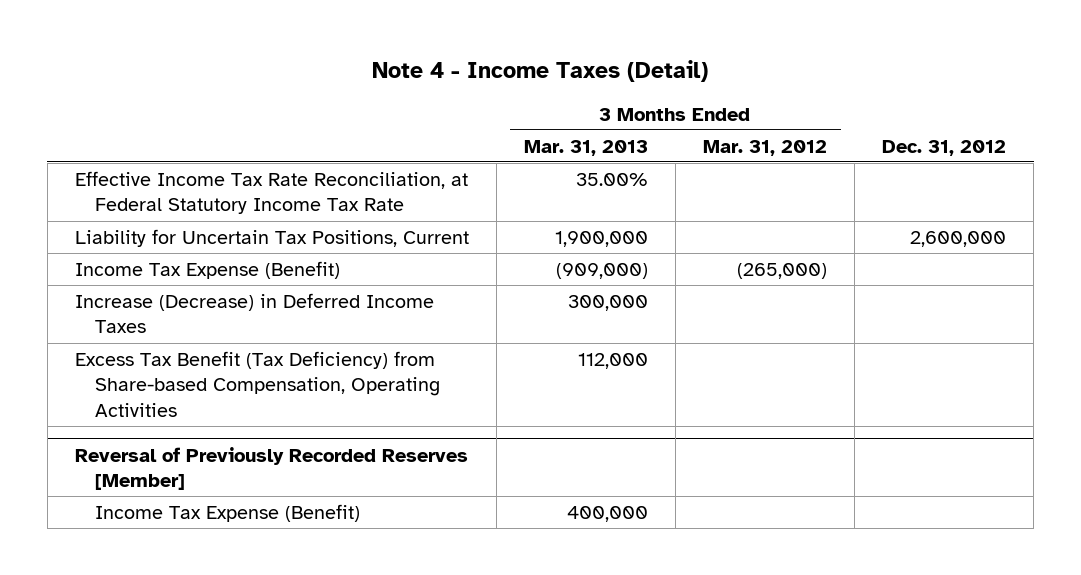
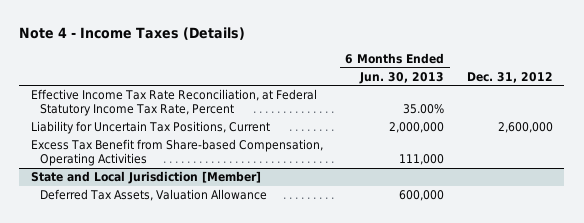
- Note 4 - Income Taxes (Detail)
+ Note 4 - Income Taxes (Details)
- | 3 Months Ended Mar. 31, 2013 | 3 Months Ended Mar. 31, 2012 | Dec. 31, 2012
+ | 6 Months Ended Jun. 30, 2013 | Dec. 31, 2012
- Effective Income Tax Rate Reconciliation, at Federal Statutory Income Tax Rate | 35.00% | |
+ Effective Income Tax Rate Reconciliation, at Federal Statutory Income Tax Rate, Percent | 35.00% |
- Income Tax Expense (Benefit) | (909,000) | (265,000) |
- Increase (Decrease) in Deferred Income Taxes | 300,000 | |
- Excess Tax Benefit (Tax Deficiency) from Share-based Compensation, Operating Activities | 112,000 | |
- Reversal of Previously Recorded Reserves [Member]
- Income Tax Expense (Benefit) | 400,000 | |
+ Excess Tax Benefit from Share-based Compensation, Operating Activities | 111,000 |
+ State and Local Jurisdiction [Member]
+ Deferred Tax Assets, Valuation Allowance | 600,000 |

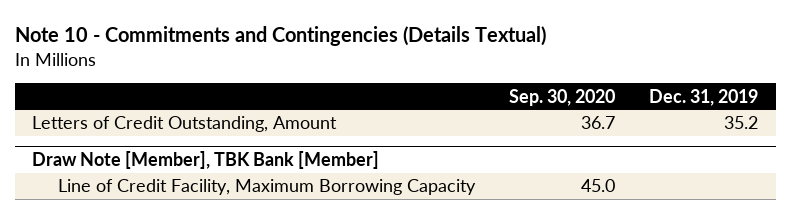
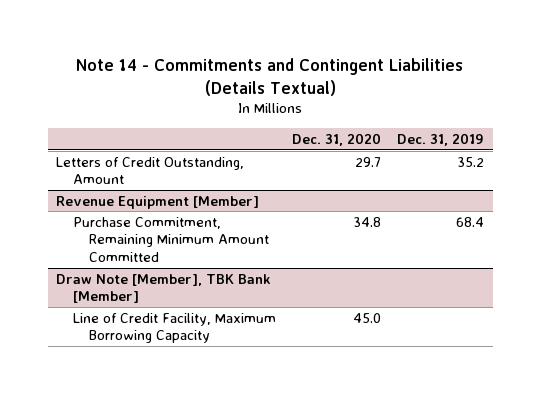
- Note 10 - Commitments and Contingencies (Details Textual)
+ Note 14 - Commitments and Contingent Liabilities (Details Textual)
- | Sep. 30, 2020 | Dec. 31, 2019
+ | Dec. 31, 2020 | Dec. 31, 2019
+ Revenue Equipment [Member]
+ Purchase Commitment, Remaining Minimum Amount Committed | 34.8 | 68.4

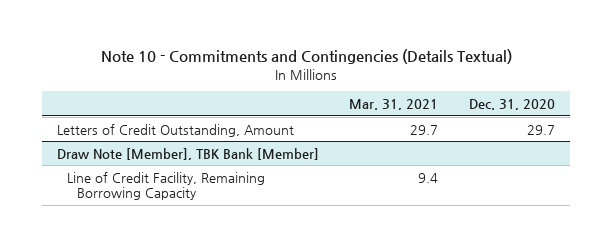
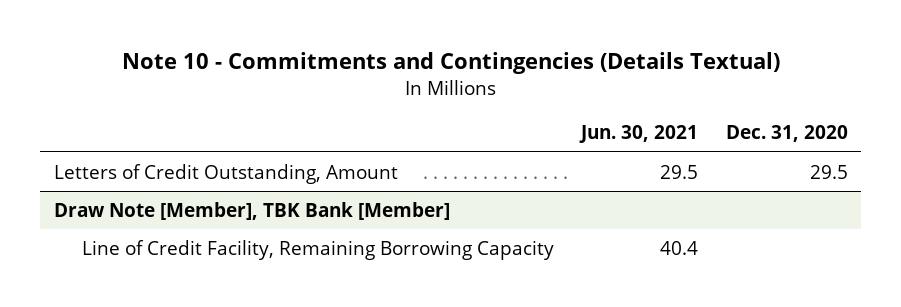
- | Mar. 31, 2021 | Dec. 31, 2020
+ | Jun. 30, 2021 | Dec. 31, 2020
- Letters of Credit Outstanding, Amount | 29.7 | 29.7
+ Letters of Credit Outstanding, Amount | 29.5 | 29.5

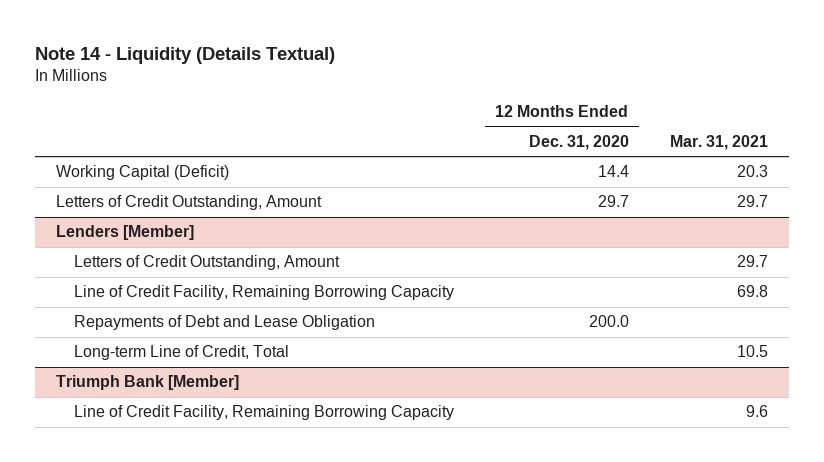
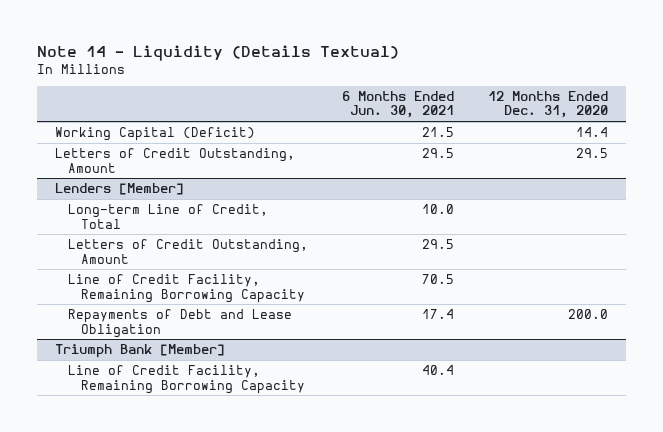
- | 12 Months Ended Dec. 31, 2020 | Mar. 31, 2021
+ | 6 Months Ended Jun. 30, 2021 | 12 Months Ended Dec. 31, 2020
- Letters of Credit Outstanding, Amount | 29.7 | 29.7
+ Letters of Credit Outstanding, Amount | 29.5 | 29.5
@ Lenders [Member]
moved up: Long-term Line of Credit, Total | 10.0 |

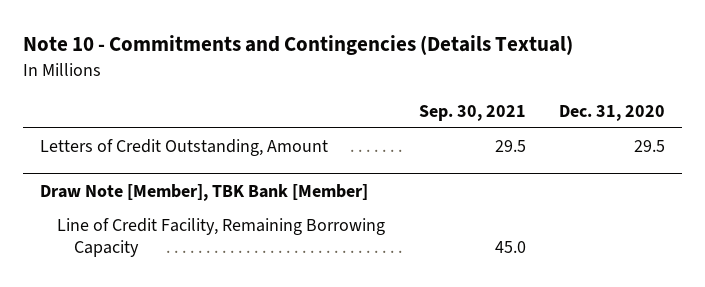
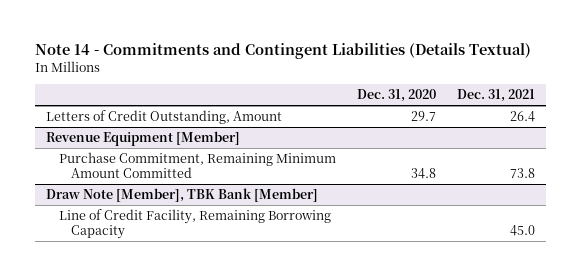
- Note 10 - Commitments and Contingencies (Details Textual)
+ Note 14 - Commitments and Contingent Liabilities (Details Textual)
- | Sep. 30, 2021 | Dec. 31, 2020
+ | Dec. 31, 2020 | Dec. 31, 2021
- Letters of Credit Outstanding, Amount | 29.5 | 29.5
+ Letters of Credit Outstanding, Amount | 29.7 | 26.4
+ Revenue Equipment [Member]
+ Purchase Commitment, Remaining Minimum Amount Committed | 34.8 | 73.8

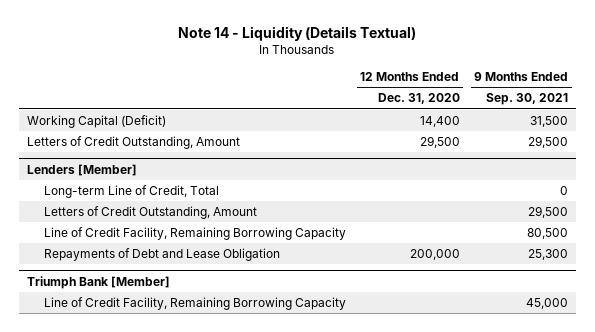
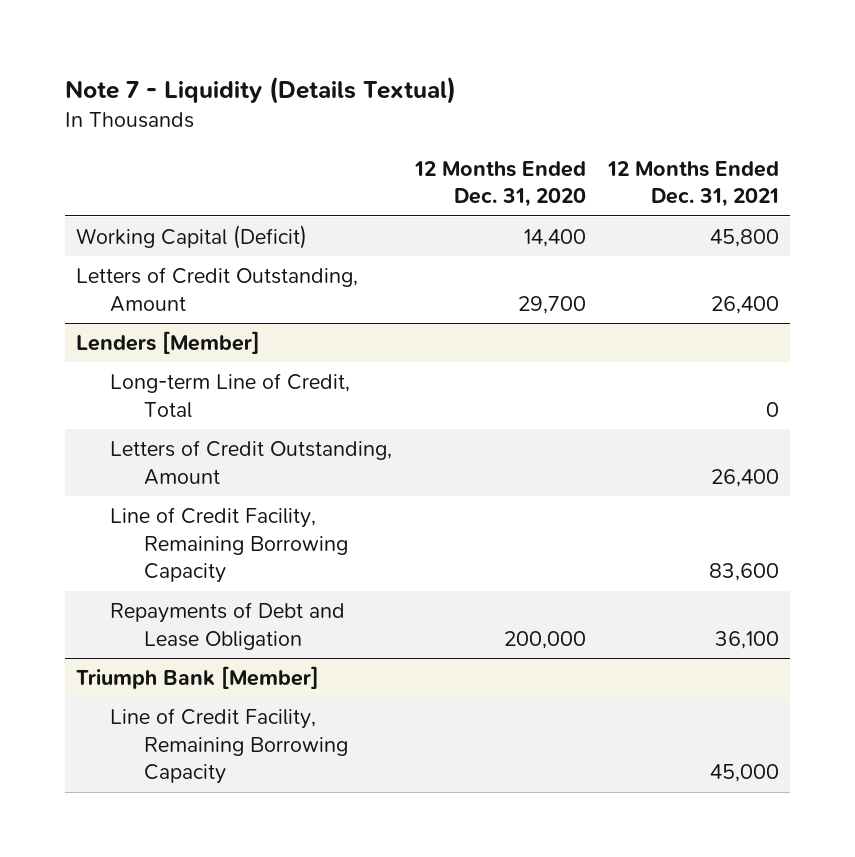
- Note 14 - Liquidity (Details Textual)
+ Note 7 - Liquidity (Details Textual)
- | 12 Months Ended Dec. 31, 2020 | 9 Months Ended Sep. 30, 2021
+ | 12 Months Ended Dec. 31, 2020 | 12 Months Ended Dec. 31, 2021
- Letters of Credit Outstanding, Amount | 29,500 | 29,500
+ Letters of Credit Outstanding, Amount | 29,700 | 26,400

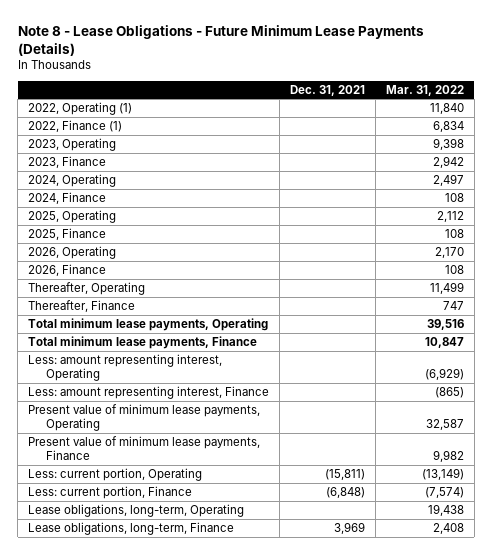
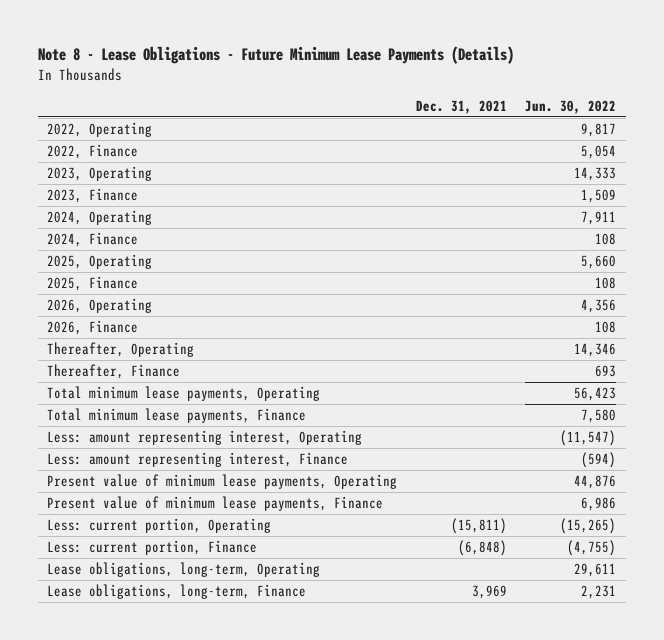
- | Dec. 31, 2021 | Mar. 31, 2022
+ | Dec. 31, 2021 | Jun. 30, 2022
- 2022, Operating (1) | | 11,840
- 2022, Finance (1) | | 6,834
+ 2022, Operating | | 9,817
+ 2022, Finance | | 5,054

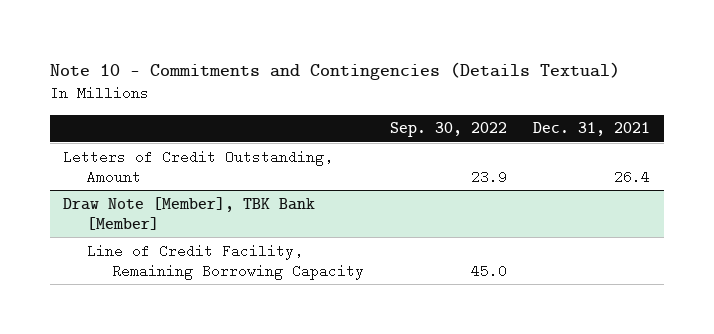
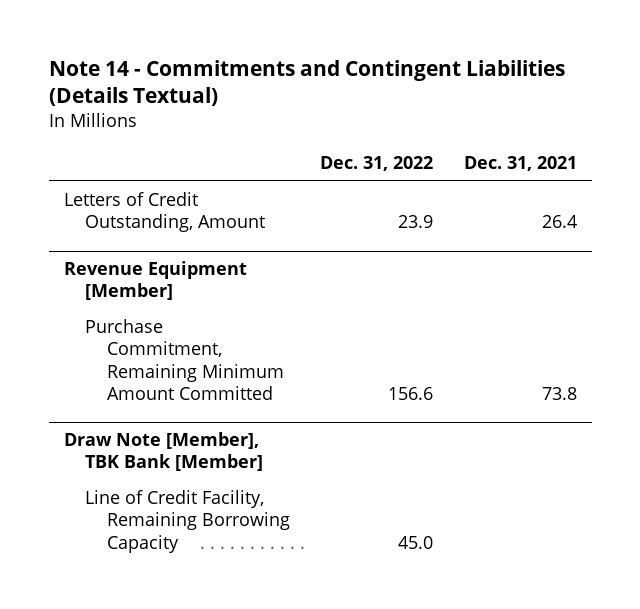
- Note 10 - Commitments and Contingencies (Details Textual)
+ Note 14 - Commitments and Contingent Liabilities (Details Textual)
- | Sep. 30, 2022 | Dec. 31, 2021
+ | Dec. 31, 2022 | Dec. 31, 2021
+ Revenue Equipment [Member]
+ Purchase Commitment, Remaining Minimum Amount Committed | 156.6 | 73.8

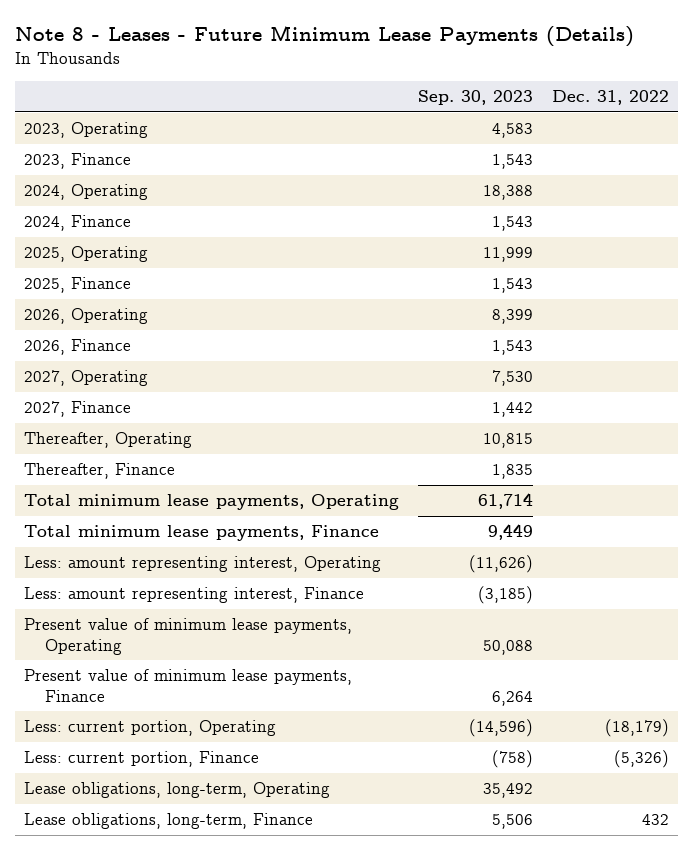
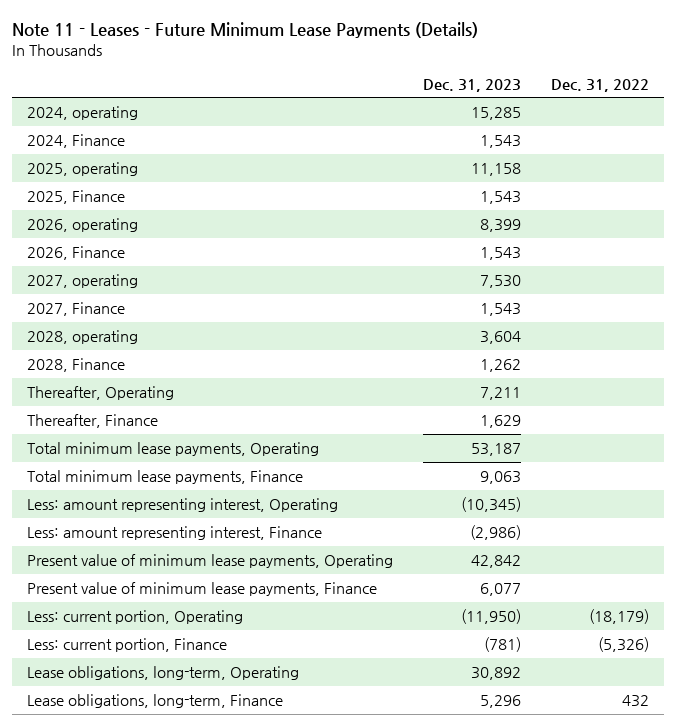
- Note 8 - Leases - Future Minimum Lease Payments (Details)
+ Note 11 - Leases - Future Minimum Lease Payments (Details)
- | Sep. 30, 2023 | Dec. 31, 2022
+ | Dec. 31, 2023 | Dec. 31, 2022
- 2023, Operating | 4,583 |
- 2023, Finance | 1,543 |
- 2024, Operating | 18,388 |
+ 2024, operating | 15,285 |
- 2025, Operating | 11,999 |
+ 2025, operating | 11,158 |
- 2026, Operating | 8,399 |
+ 2026, operating | 8,399 |
- 2027, Operating | 7,530 |
+ 2027, operating | 7,530 |
+ 2028, operating | 3,604 |
+ 2028, Finance | 1,262 |

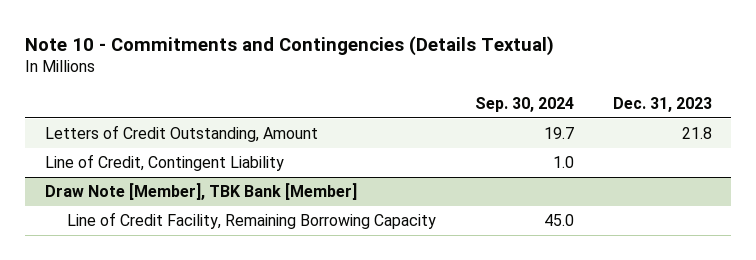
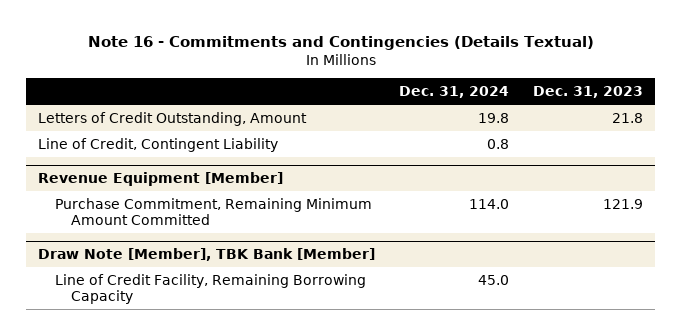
- Note 10 - Commitments and Contingencies (Details Textual)
+ Note 16 - Commitments and Contingencies (Details Textual)
- | Sep. 30, 2024 | Dec. 31, 2023
+ | Dec. 31, 2024 | Dec. 31, 2023
+ Revenue Equipment [Member]
+ Purchase Commitment, Remaining Minimum Amount Committed | 114.0 | 121.9

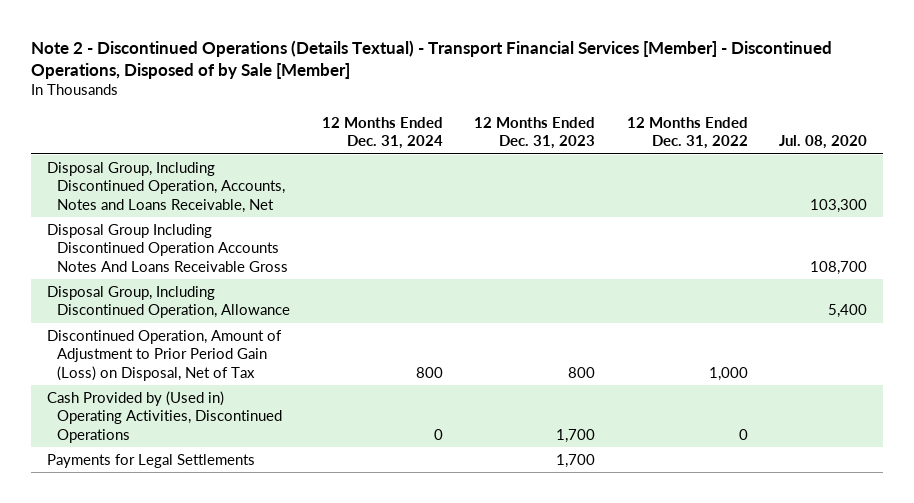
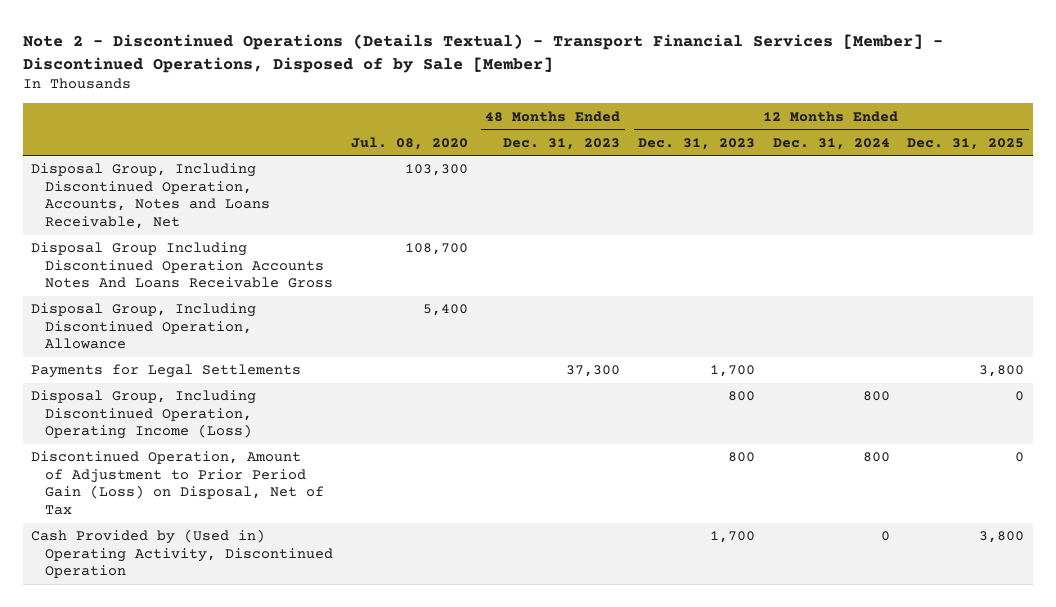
- | 12 Months Ended Dec. 31, 2024 | 12 Months Ended Dec. 31, 2023 | 12 Months Ended Dec. 31, 2022 | Jul. 08, 2020
+ | Jul. 08, 2020 | 48 Months Ended Dec. 31, 2023 | 12 Months Ended Dec. 31, 2023 | 12 Months Ended Dec. 31, 2024 | 12 Months Ended Dec. 31, 2025
- Cash Provided by (Used in) Operating Activities, Discontinued Operations | 0 | 1,700 | 0 |
+ Disposal Group, Including Discontinued Operation, Operating Income (Loss) | | | 800 | 800 | 0
moved down: Discontinued Operation, Amount of Adjustment to Prior Period Gain (Loss) on Disposal, Net of Tax | | | 800 | 800 | 0
+ Cash Provided by (Used in) Operating Activity, Discontinued Operation | | | 1,700 | 0 | 3,800

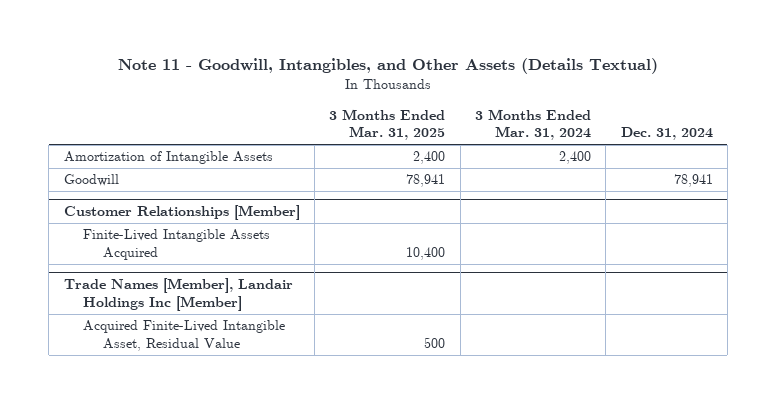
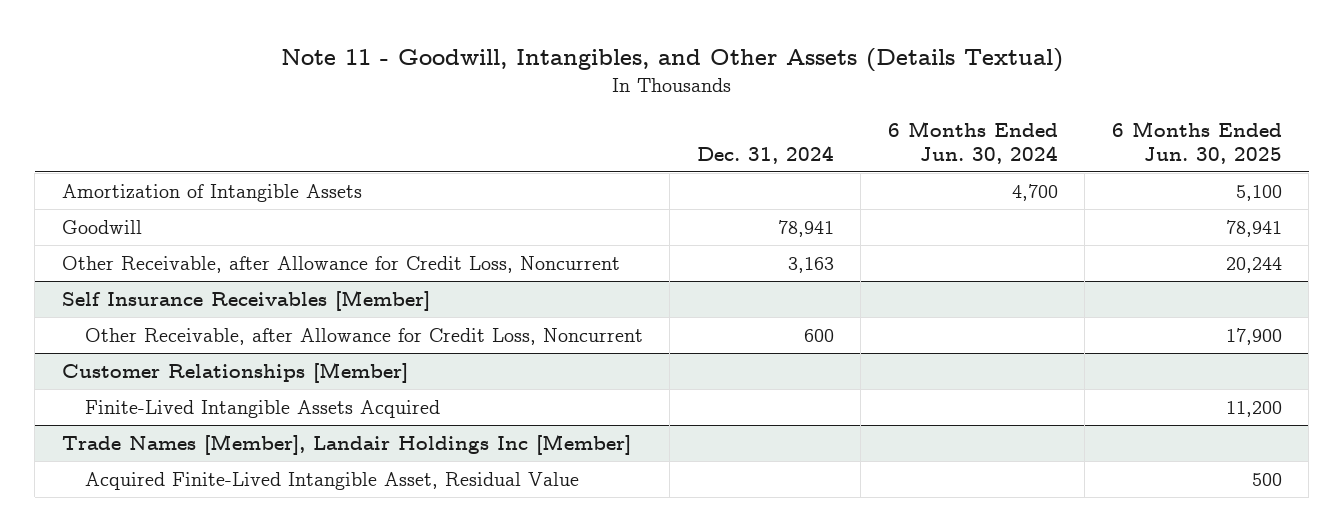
- | 3 Months Ended Mar. 31, 2025 | 3 Months Ended Mar. 31, 2024 | Dec. 31, 2024
+ | Dec. 31, 2024 | 6 Months Ended Jun. 30, 2024 | 6 Months Ended Jun. 30, 2025
+ Other Receivable, after Allowance for Credit Loss, Noncurrent | 3,163 | | 20,244
+ Self Insurance Receivables [Member]
+ Other Receivable, after Allowance for Credit Loss, Noncurrent | 600 | | 17,900

